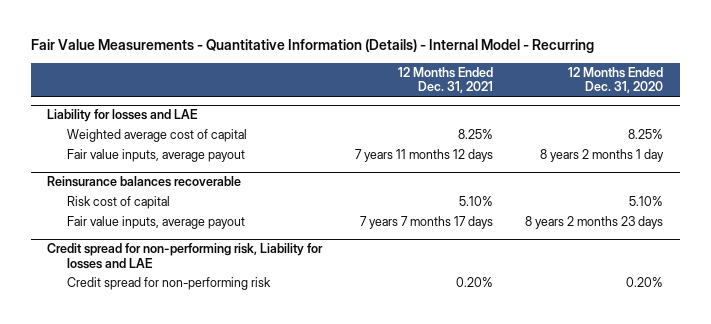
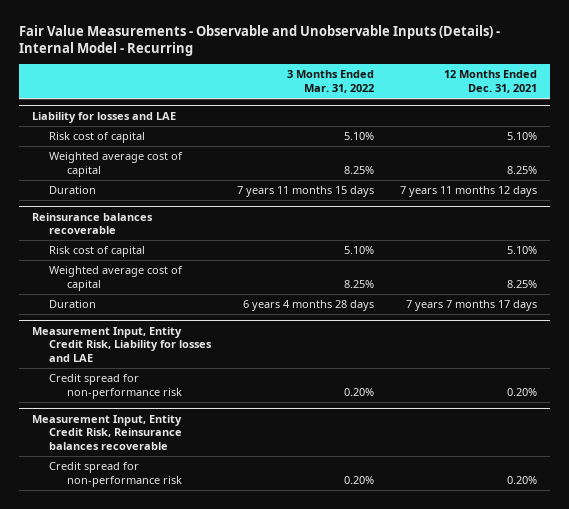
- Fair Value Measurements - Quantitative Information (Details) - Internal Model - Recurring
+ Fair Value Measurements - Observable and Unobservable Inputs (Details) - Internal Model - Recurring
- | 12 Months Ended Dec. 31, 2021 | 12 Months Ended Dec. 31, 2020
+ | 3 Months Ended Mar. 31, 2022 | 12 Months Ended Dec. 31, 2021
@ Liability for losses and LAE
+ Risk cost of capital | 5.10% | 5.10%
- Fair value inputs, average payout | 7 years 11 months 12 days | 8 years 2 months 1 day
+ Duration | 7 years 11 months 15 days | 7 years 11 months 12 days
@ Reinsurance balances recoverable
- Fair value inputs, average payout | 7 years 7 months 17 days | 8 years 2 months 23 days
- Credit spread for non-performing risk, Liability for losses and LAE
- Credit spread for non-performing risk | 0.20% | 0.20%
@ Reinsurance balances recoverable
+ Weighted average cost of capital | 8.25% | 8.25%
+ Duration | 6 years 4 months 28 days | 7 years 7 months 17 days
+ Measurement Input, Entity Credit Risk, Liability for losses and LAE
+ Credit spread for non-performance risk | 0.20% | 0.20%
+ Measurement Input, Entity Credit Risk, Reinsurance balances recoverable
+ Credit spread for non-performance risk | 0.20% | 0.20%

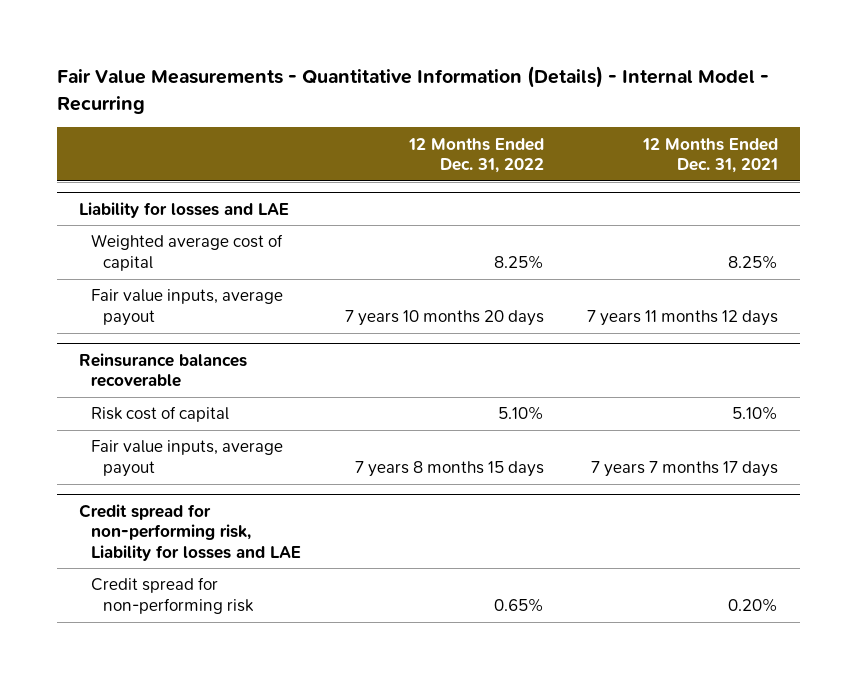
- Fair Value Measurements - Observable and Unobservable Inputs (Details) - Internal Model - Recurring
+ Fair Value Measurements - Quantitative Information (Details) - Internal Model - Recurring
- | 3 Months Ended Mar. 31, 2022 | 12 Months Ended Dec. 31, 2021
+ | 12 Months Ended Dec. 31, 2022 | 12 Months Ended Dec. 31, 2021
@ Liability for losses and LAE
- Risk cost of capital | 5.10% | 5.10%
- Duration | 7 years 11 months 15 days | 7 years 11 months 12 days
+ Fair value inputs, average payout | 7 years 10 months 20 days | 7 years 11 months 12 days
@ Reinsurance balances recoverable
- Weighted average cost of capital | 8.25% | 8.25%
- Duration | 6 years 4 months 28 days | 7 years 7 months 17 days
- Measurement Input, Entity Credit Risk, Liability for losses and LAE
- Credit spread for non-performance risk | 0.20% | 0.20%
- Measurement Input, Entity Credit Risk, Reinsurance balances recoverable
- Credit spread for non-performance risk | 0.20% | 0.20%
@ Reinsurance balances recoverable
+ Fair value inputs, average payout | 7 years 8 months 15 days | 7 years 7 months 17 days
+ Credit spread for non-performing risk, Liability for losses and LAE
+ Credit spread for non-performing risk | 0.65% | 0.20%

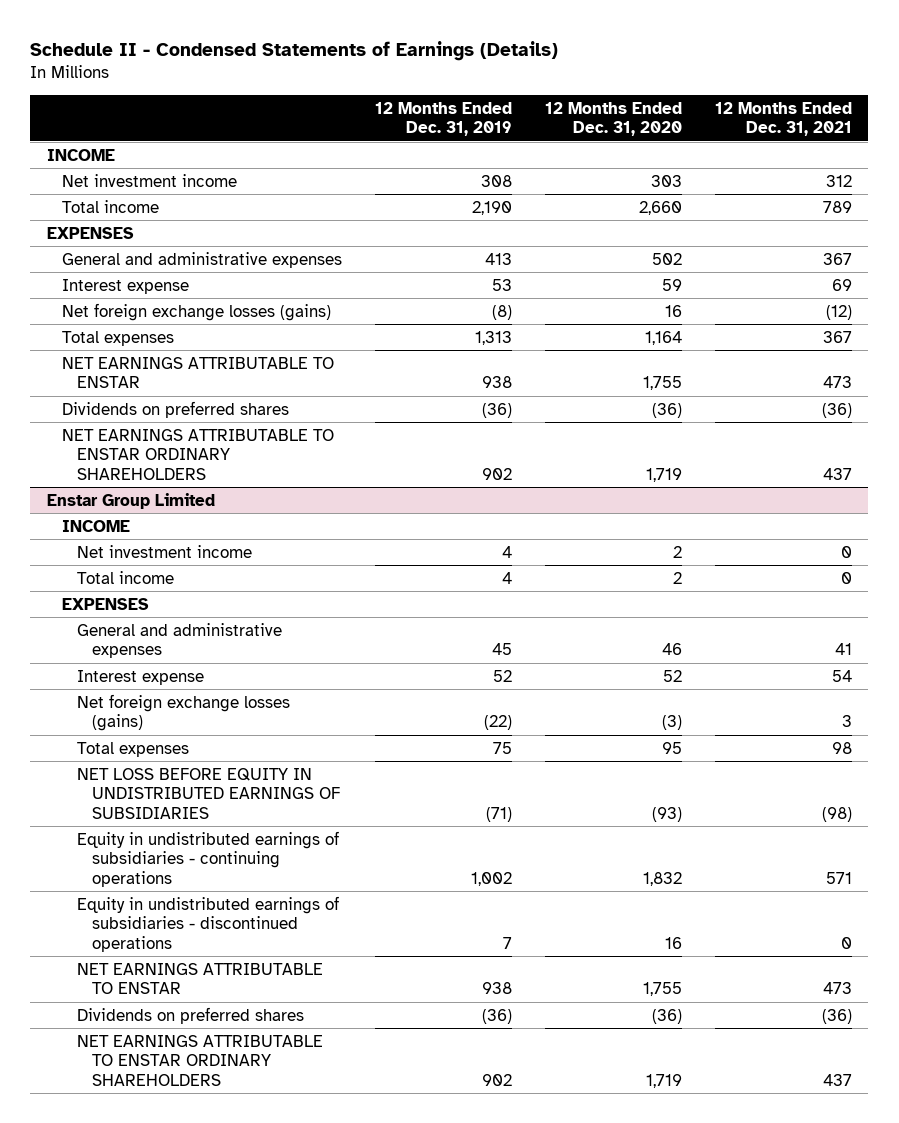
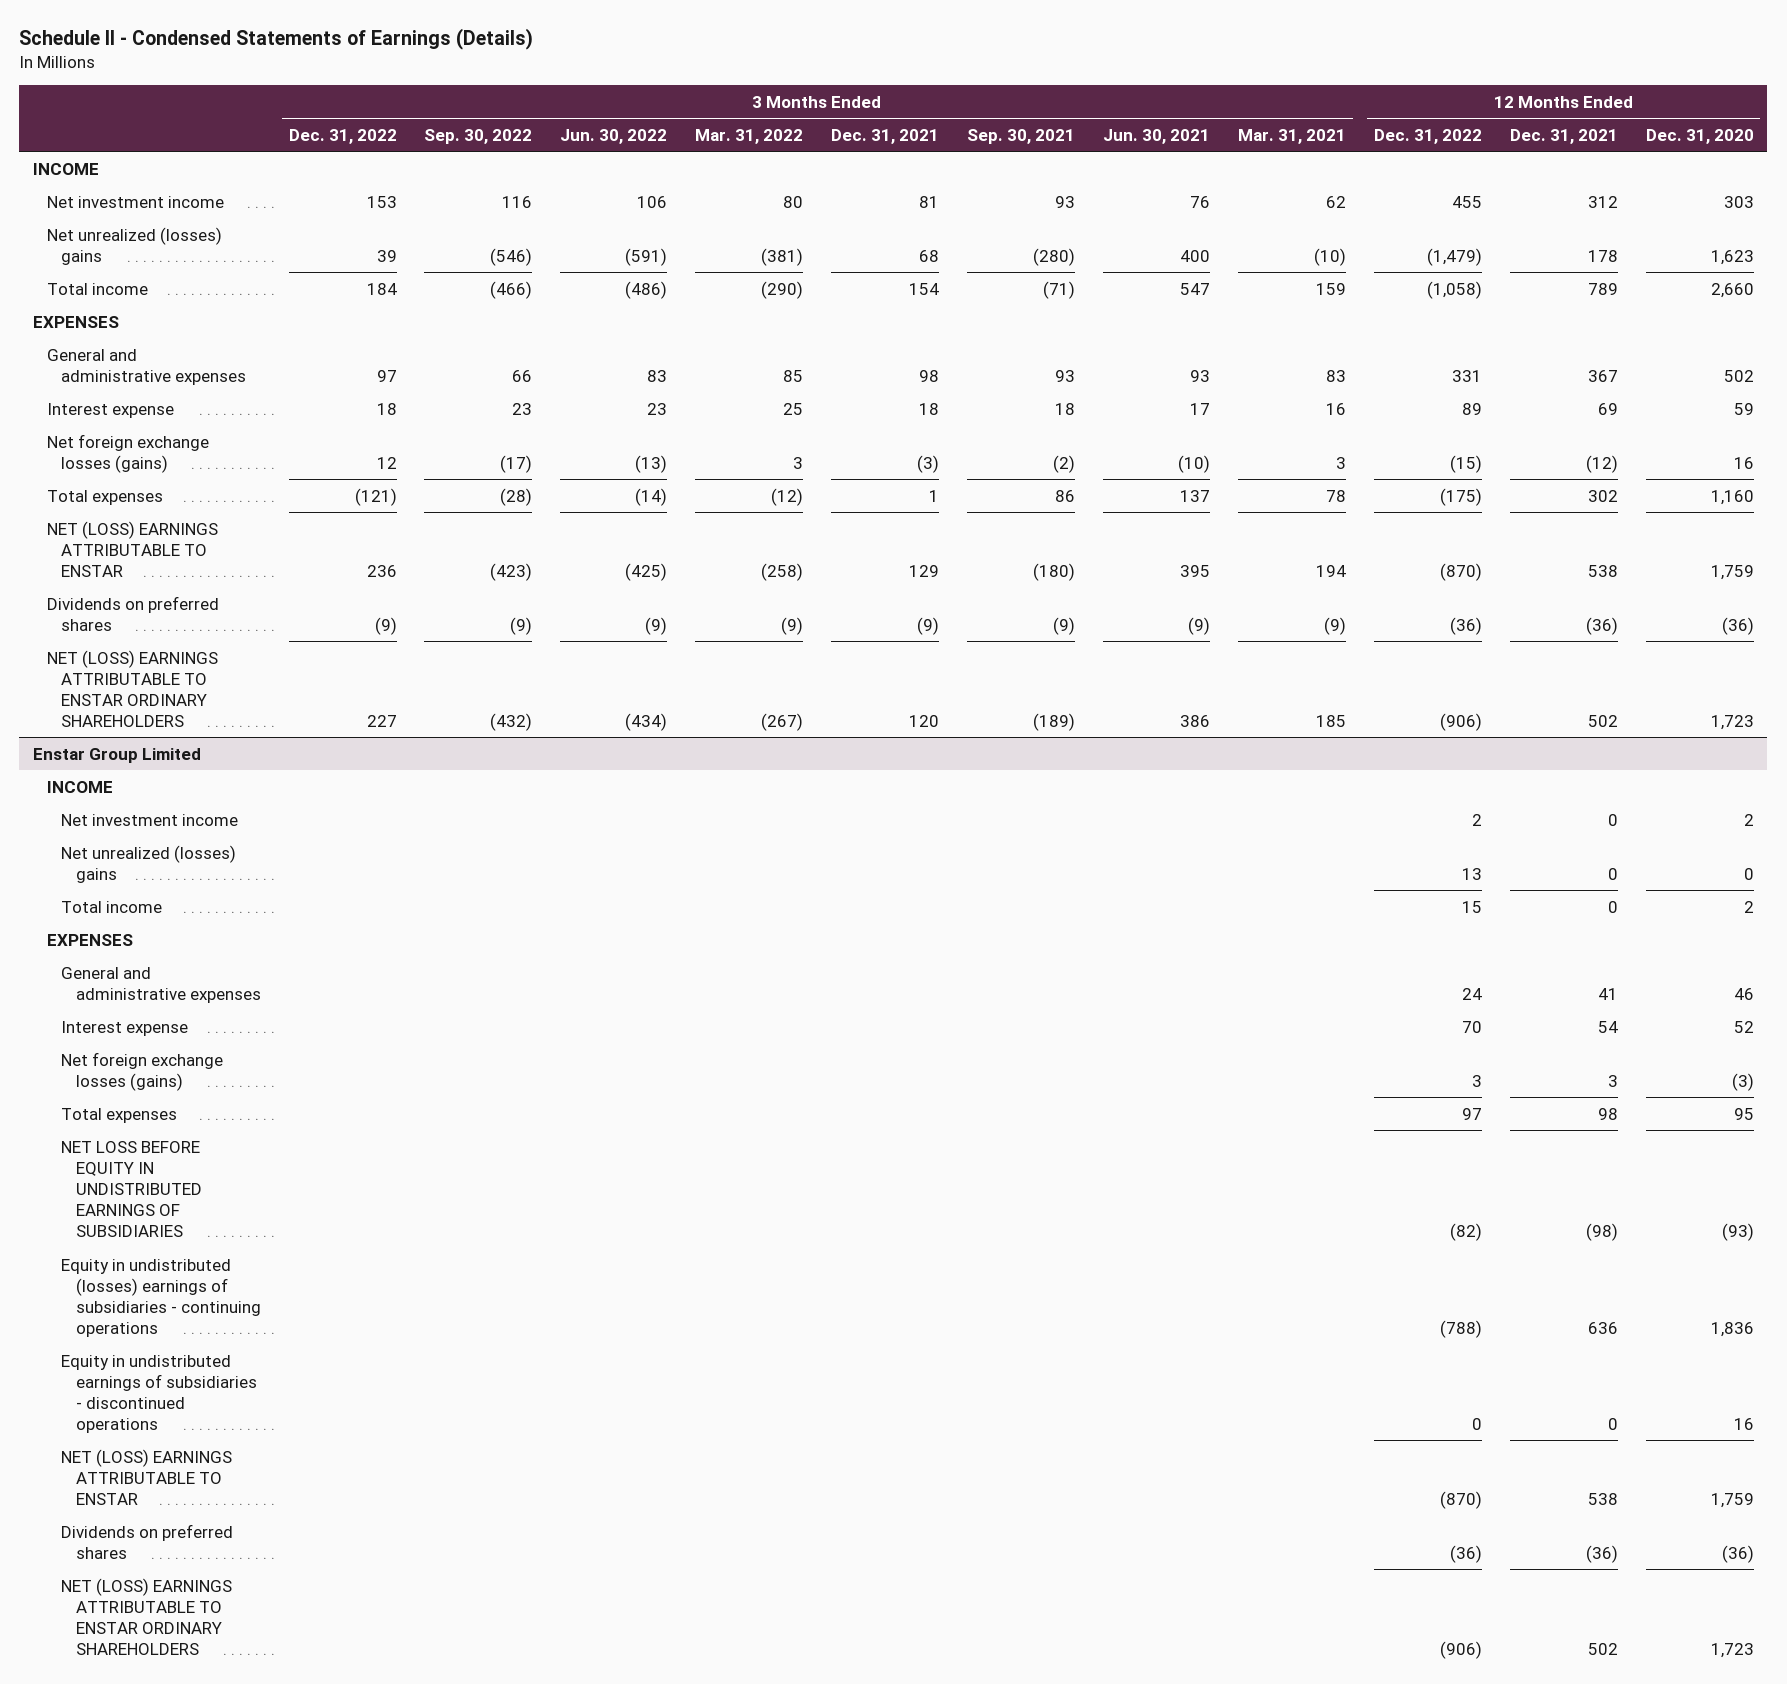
- | 12 Months Ended Dec. 31, 2019 | 12 Months Ended Dec. 31, 2020 | 12 Months Ended Dec. 31, 2021
+ | 3 Months Ended Dec. 31, 2022 | 3 Months Ended Sep. 30, 2022 | 3 Months Ended Jun. 30, 2022 | 3 Months Ended Mar. 31, 2022 | 3 Months Ended Dec. 31, 2021 | 3 Months Ended Sep. 30, 2021 | 3 Months Ended Jun. 30, 2021 | 3 Months Ended Mar. 31, 2021 | 12 Months Ended Dec. 31, 2022 | 12 Months Ended Dec. 31, 2021 | 12 Months Ended Dec. 31, 2020
+ Net unrealized (losses) gains | 39 | (546) | (591) | (381) | 68 | (280) | 400 | (10) | (1,479) | 178 | 1,623
- Total expenses | 1,313 | 1,164 | 367
- NET EARNINGS ATTRIBUTABLE TO ENSTAR | 938 | 1,755 | 473
+ Total expenses | (121) | (28) | (14) | (12) | 1 | 86 | 137 | 78 | (175) | 302 | 1,160
+ NET (LOSS) EARNINGS ATTRIBUTABLE TO ENSTAR | 236 | (423) | (425) | (258) | 129 | (180) | 395 | 194 | (870) | 538 | 1,759
- NET EARNINGS ATTRIBUTABLE TO ENSTAR ORDINARY SHAREHOLDERS | 902 | 1,719 | 437
+ NET (LOSS) EARNINGS ATTRIBUTABLE TO ENSTAR ORDINARY SHAREHOLDERS | 227 | (432) | (434) | (267) | 120 | (189) | 386 | 185 | (906) | 502 | 1,723
@ Enstar Group Limited
+ Net unrealized (losses) gains | | | | | | | | | 13 | 0 | 0
- Equity in undistributed earnings of subsidiaries - continuing operations | 1,002 | 1,832 | 571
+ Equity in undistributed (losses) earnings of subsidiaries - continuing operations | | | | | | | | | (788) | 636 | 1,836
- NET EARNINGS ATTRIBUTABLE TO ENSTAR | 938 | 1,755 | 473
+ NET (LOSS) EARNINGS ATTRIBUTABLE TO ENSTAR | | | | | | | | | (870) | 538 | 1,759
- NET EARNINGS ATTRIBUTABLE TO ENSTAR ORDINARY SHAREHOLDERS | 902 | 1,719 | 437
+ NET (LOSS) EARNINGS ATTRIBUTABLE TO ENSTAR ORDINARY SHAREHOLDERS | | | | | | | | | (906) | 502 | 1,723

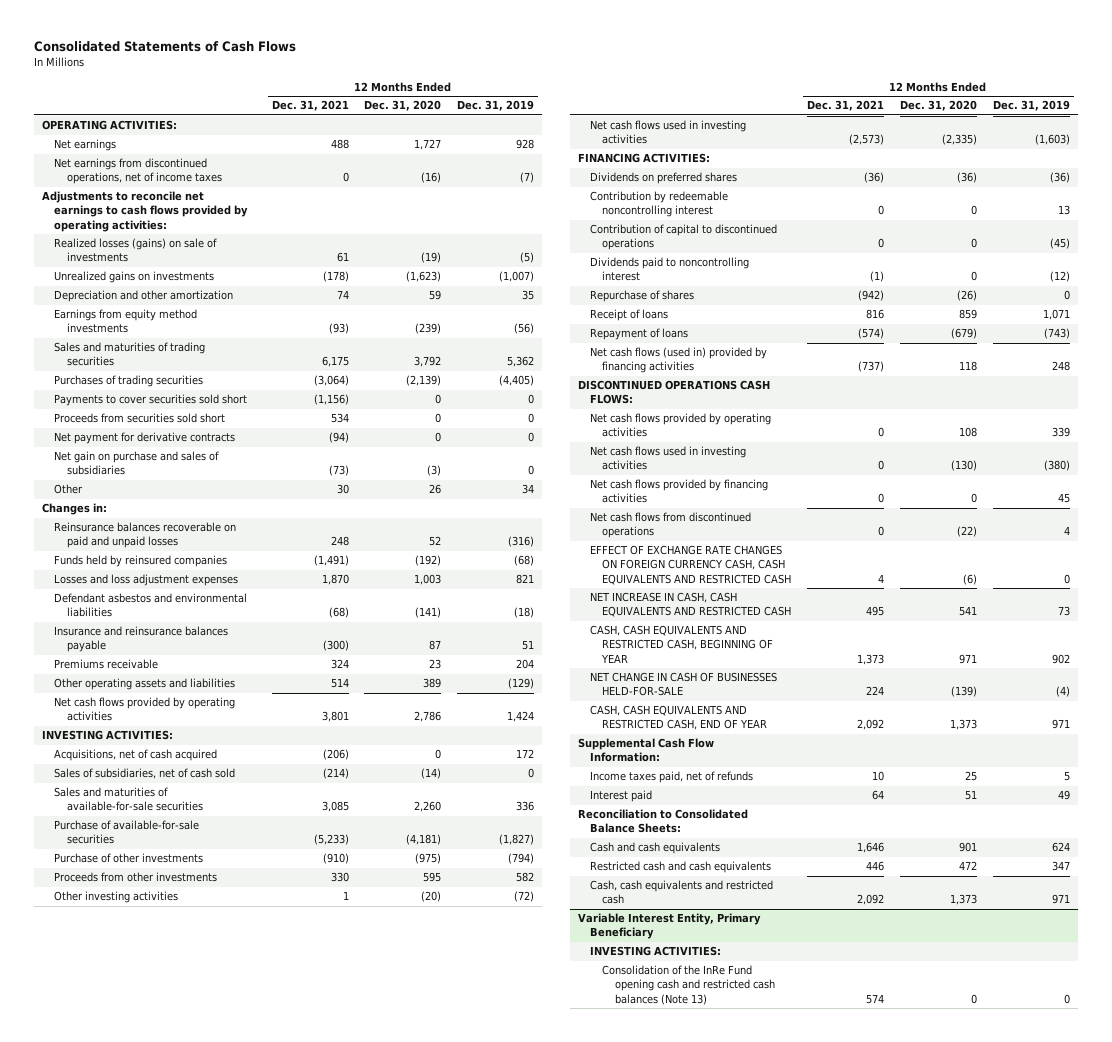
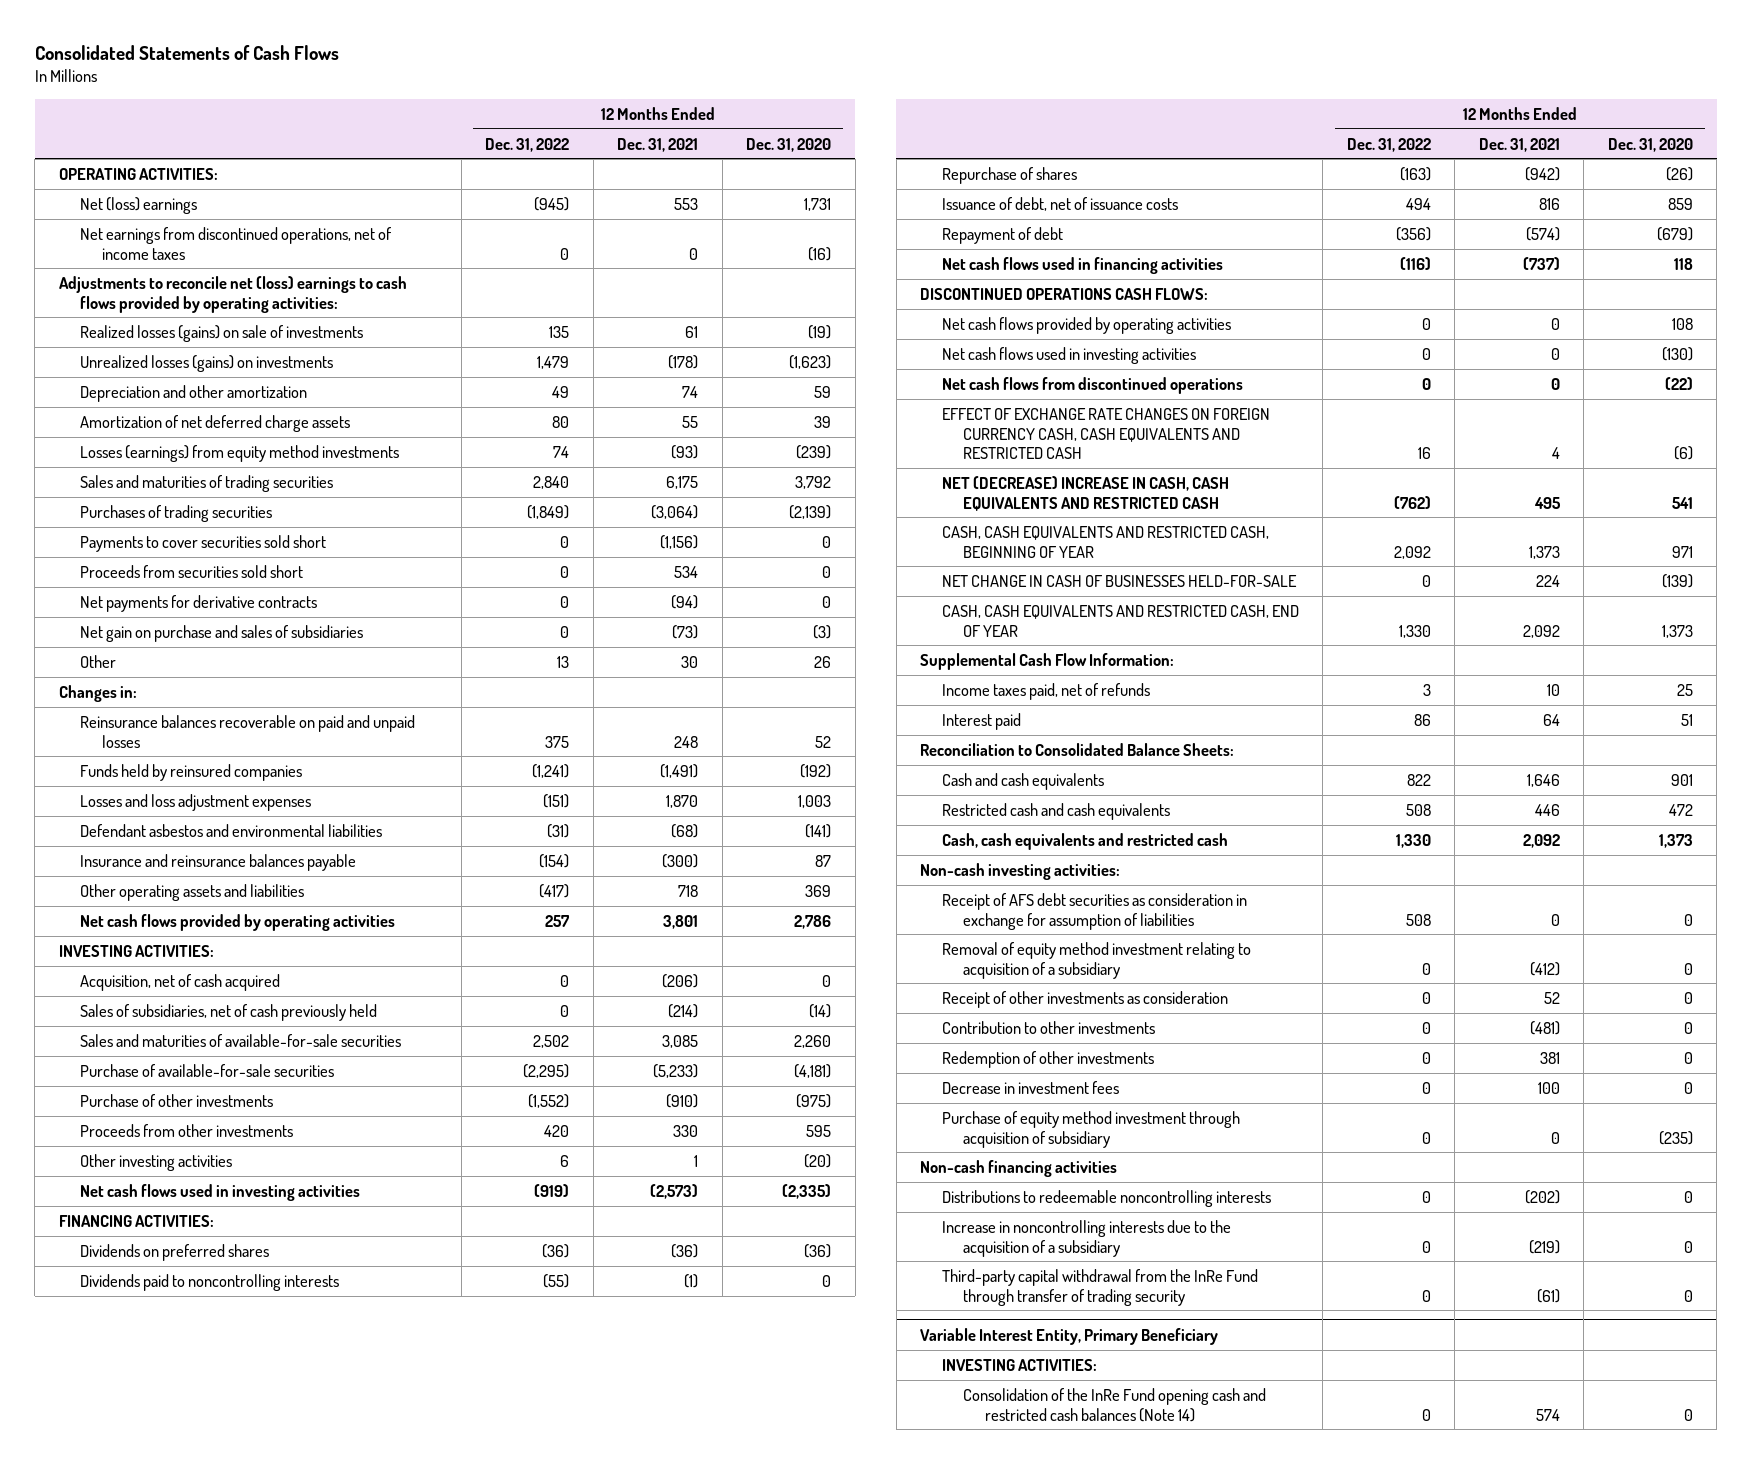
- | 12 Months Ended Dec. 31, 2021 | 12 Months Ended Dec. 31, 2020 | 12 Months Ended Dec. 31, 2019
+ | 12 Months Ended Dec. 31, 2022 | 12 Months Ended Dec. 31, 2021 | 12 Months Ended Dec. 31, 2020
- Net earnings | 488 | 1,727 | 928
+ Net (loss) earnings | (945) | 553 | 1,731
- Adjustments to reconcile net earnings to cash flows provided by operating activities:
+ Adjustments to reconcile net (loss) earnings to cash flows provided by operating activities:
- Unrealized gains on investments | (178) | (1,623) | (1,007)
+ Unrealized losses (gains) on investments | 1,479 | (178) | (1,623)
- Earnings from equity method investments | (93) | (239) | (56)
+ Amortization of net deferred charge assets | 80 | 55 | 39
+ Losses (earnings) from equity method investments | 74 | (93) | (239)
- Net payment for derivative contracts | (94) | 0 | 0
+ Net payments for derivative contracts | 0 | (94) | 0
- Premiums receivable | 324 | 23 | 204
- Other operating assets and liabilities | 514 | 389 | (129)
+ Other operating assets and liabilities | (417) | 718 | 369
- Acquisitions, net of cash acquired | (206) | 0 | 172
- Sales of subsidiaries, net of cash sold | (214) | (14) | 0
+ Acquisition, net of cash acquired | 0 | (206) | 0
+ Sales of subsidiaries, net of cash previously held | 0 | (214) | (14)
- Contribution by redeemable noncontrolling interest | 0 | 0 | 13
- Contribution of capital to discontinued operations | 0 | 0 | (45)
- Dividends paid to noncontrolling interest | (1) | 0 | (12)
+ Dividends paid to noncontrolling interests | (55) | (1) | 0
- Receipt of loans | 816 | 859 | 1,071
- Repayment of loans | (574) | (679) | (743)
- Net cash flows (used in) provided by financing activities | (737) | 118 | 248
+ Issuance of debt, net of issuance costs | 494 | 816 | 859
+ Repayment of debt | (356) | (574) | (679)
+ Net cash flows used in financing activities | (116) | (737) | 118
- Net cash flows provided by financing activities | 0 | 0 | 45
- NET INCREASE IN CASH, CASH EQUIVALENTS AND RESTRICTED CASH | 495 | 541 | 73
+ NET (DECREASE) INCREASE IN CASH, CASH EQUIVALENTS AND RESTRICTED CASH | (762) | 495 | 541
+ Non-cash investing activities:
+ Receipt of AFS debt securities as consideration in exchange for assumption of liabilities | 508 | 0 | 0
+ Removal of equity method investment relating to acquisition of a subsidiary | 0 | (412) | 0
+ Receipt of other investments as consideration | 0 | 52 | 0
+ Contribution to other investments | 0 | (481) | 0
+ Redemption of other investments | 0 | 381 | 0
+ Decrease in investment fees | 0 | 100 | 0
+ Purchase of equity method investment through acquisition of subsidiary | 0 | 0 | (235)
+ Non-cash financing activities
+ Distributions to redeemable noncontrolling interests | 0 | (202) | 0
+ Increase in noncontrolling interests due to the acquisition of a subsidiary | 0 | (219) | 0
+ Third-party capital withdrawal from the InRe Fund through transfer of trading security | 0 | (61) | 0
@ Variable Interest Entity, Primary Beneficiary
- Consolidation of the InRe Fund opening cash and restricted cash balances (Note 13) | 574 | 0 | 0
+ Consolidation of the InRe Fund opening cash and restricted cash balances (Note 14) | 0 | 574 | 0

